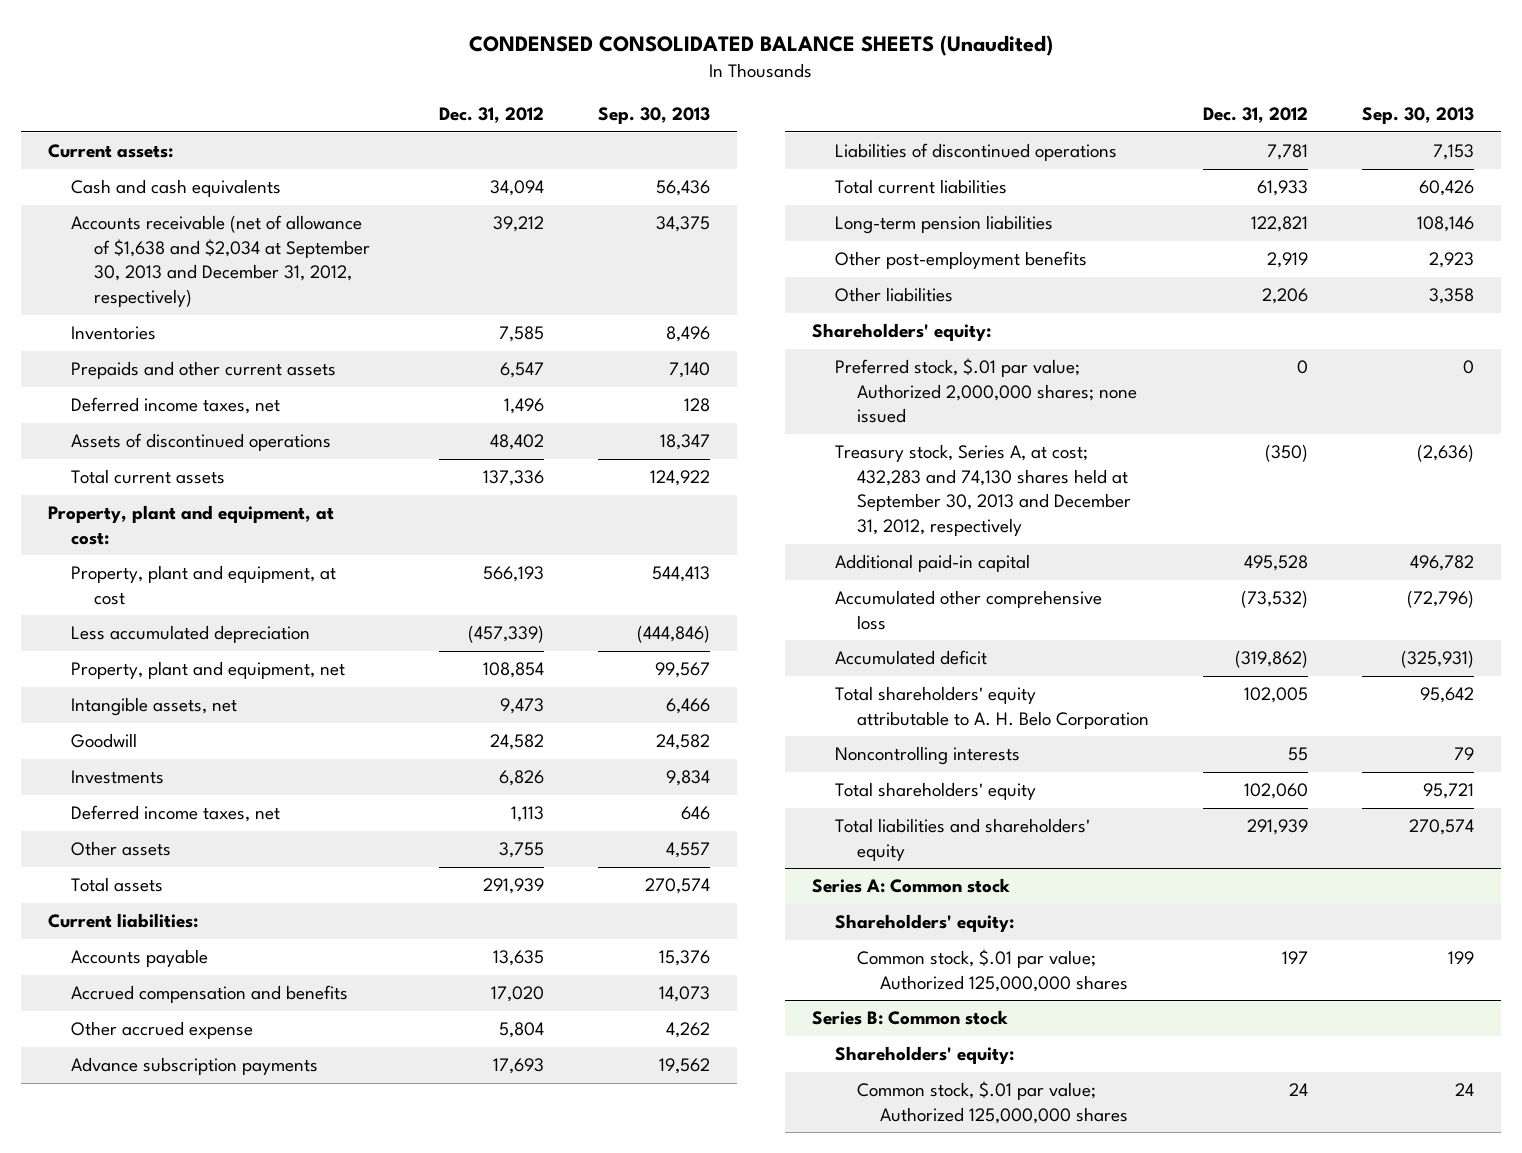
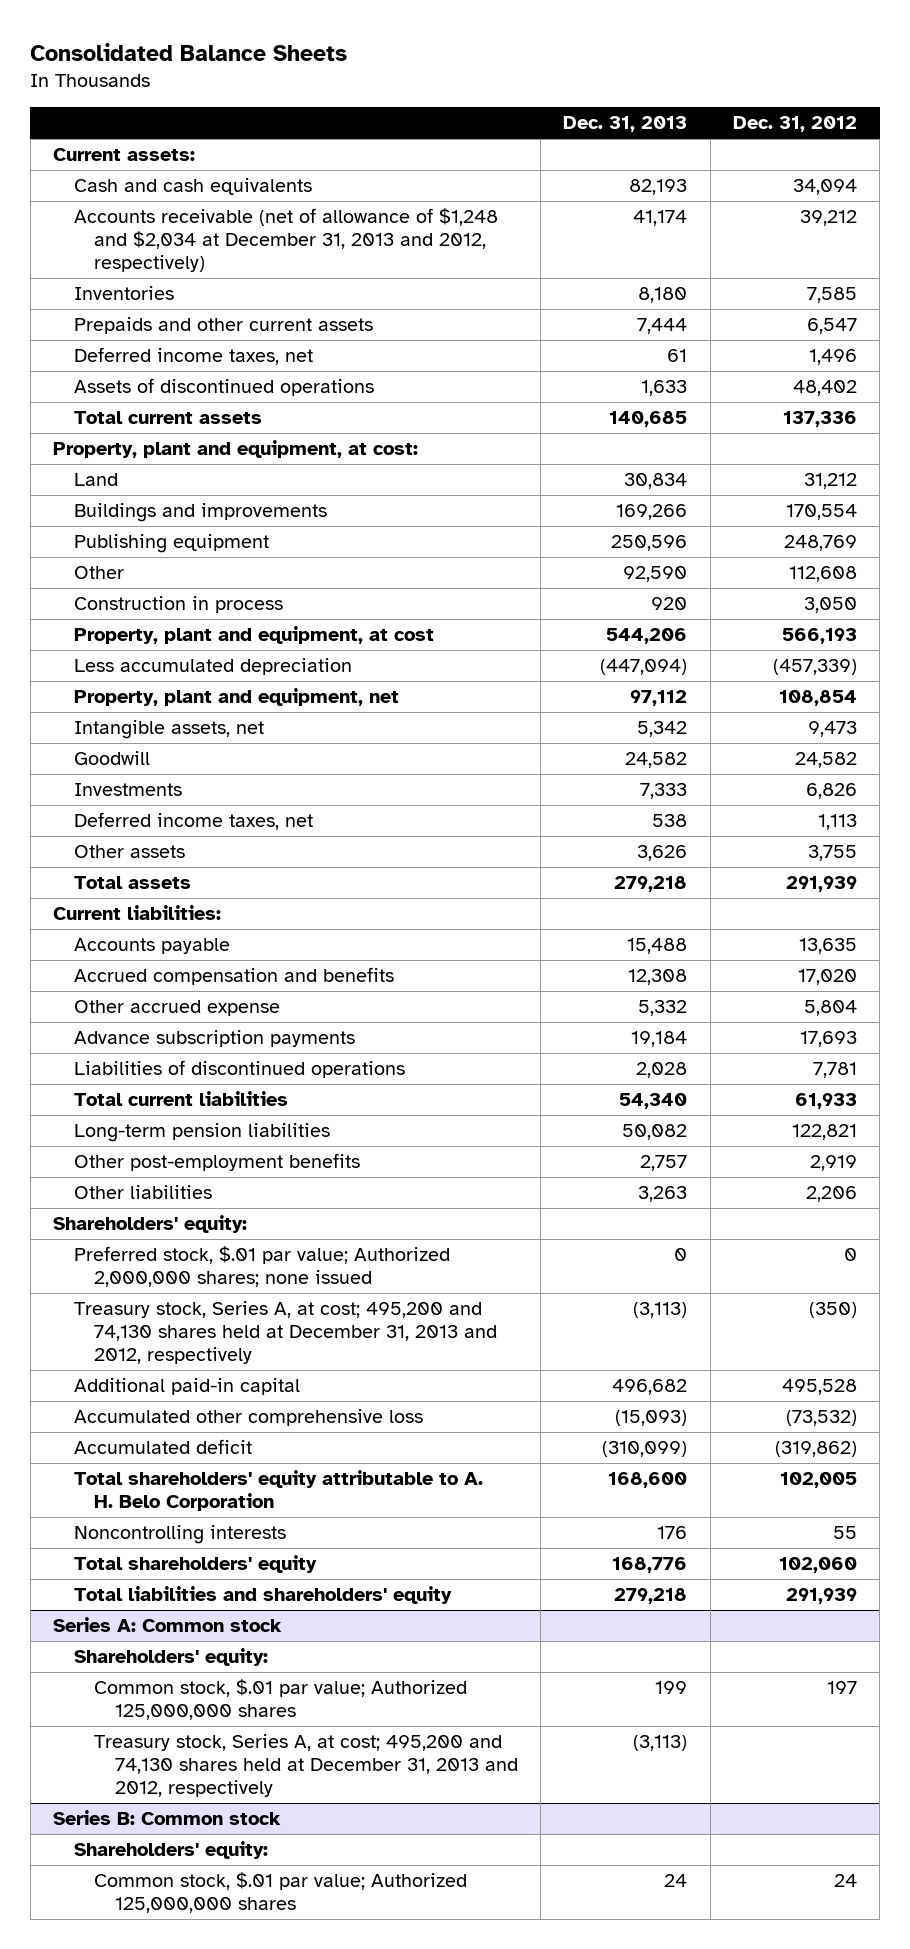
- CONDENSED CONSOLIDATED BALANCE SHEETS (Unaudited)
+ Consolidated Balance Sheets
- | Dec. 31, 2012 | Sep. 30, 2013
+ | Dec. 31, 2013 | Dec. 31, 2012
- Accounts receivable (net of allowance of $1,638 and $2,034 at September 30, 2013 and December 31, 2012, respectively) | 39,212 | 34,375
+ Accounts receivable (net of allowance of $1,248 and $2,034 at December 31, 2013 and 2012, respectively) | 41,174 | 39,212
+ Land | 30,834 | 31,212
+ Buildings and improvements | 169,266 | 170,554
+ Publishing equipment | 250,596 | 248,769
+ Other | 92,590 | 112,608
+ Construction in process | 920 | 3,050
- Treasury stock, Series A, at cost; 432,283 and 74,130 shares held at September 30, 2013 and December 31, 2012, respectively | (350) | (2,636)
+ Treasury stock, Series A, at cost; 495,200 and 74,130 shares held at December 31, 2013 and 2012, respectively | (3,113) | (350)
@ Series A: Common stock
+ Treasury stock, Series A, at cost; 495,200 and 74,130 shares held at December 31, 2013 and 2012, respectively | (3,113) |

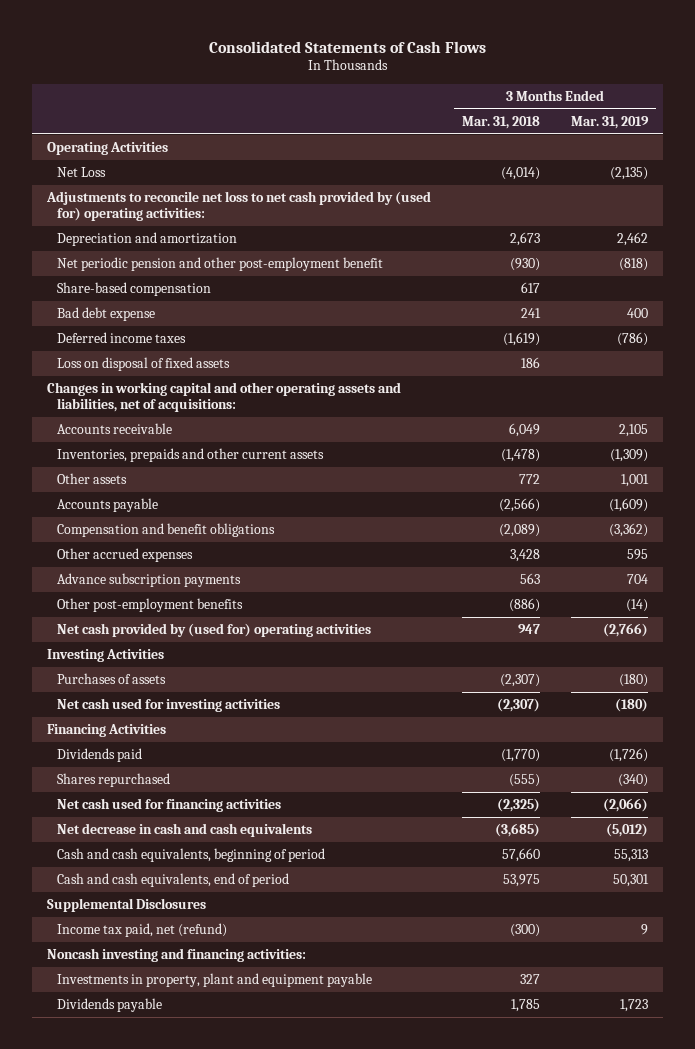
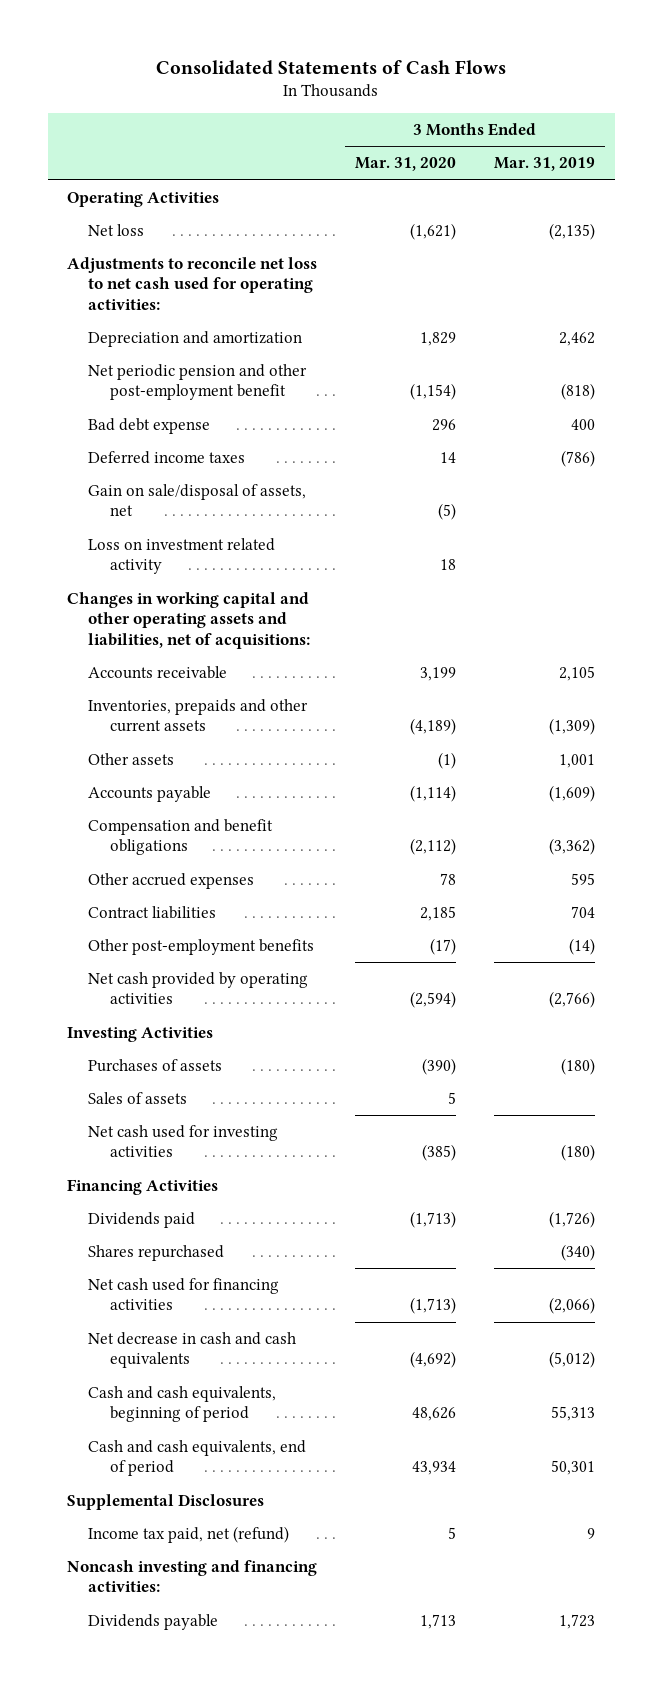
- | 3 Months Ended Mar. 31, 2018 | 3 Months Ended Mar. 31, 2019
+ | 3 Months Ended Mar. 31, 2020 | 3 Months Ended Mar. 31, 2019
- Net Loss | (4,014) | (2,135)
- Adjustments to reconcile net loss to net cash provided by (used for) operating activities:
+ Net loss | (1,621) | (2,135)
+ Adjustments to reconcile net loss to net cash used for operating activities:
- Share-based compensation | 617 |
- Loss on disposal of fixed assets | 186 |
+ Gain on sale/disposal of assets, net | (5) |
+ Loss on investment related activity | 18 |
- Advance subscription payments | 563 | 704
+ Contract liabilities | 2,185 | 704
- Net cash provided by (used for) operating activities | 947 | (2,766)
+ Net cash provided by operating activities | (2,594) | (2,766)
+ Sales of assets | 5 |
- Investments in property, plant and equipment payable | 327 |

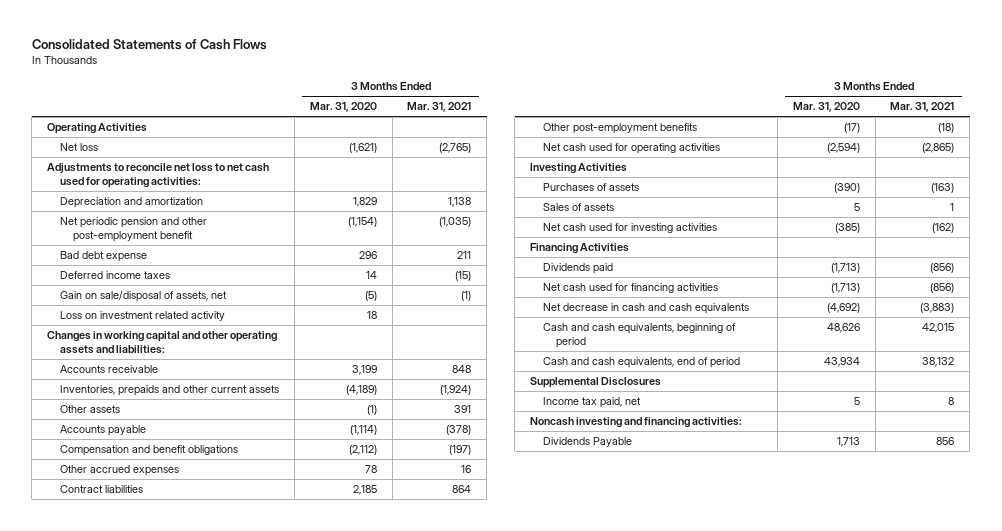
- | 3 Months Ended Mar. 31, 2020 | 3 Months Ended Mar. 31, 2019
+ | 3 Months Ended Mar. 31, 2020 | 3 Months Ended Mar. 31, 2021
- Changes in working capital and other operating assets and liabilities, net of acquisitions:
+ Changes in working capital and other operating assets and liabilities:
- Net cash provided by operating activities | (2,594) | (2,766)
+ Net cash used for operating activities | (2,594) | (2,865)
- Shares repurchased | | (340)
- Income tax paid, net (refund) | 5 | 9
+ Income tax paid, net | 5 | 8
- Dividends payable | 1,713 | 1,723
+ Dividends Payable | 1,713 | 856

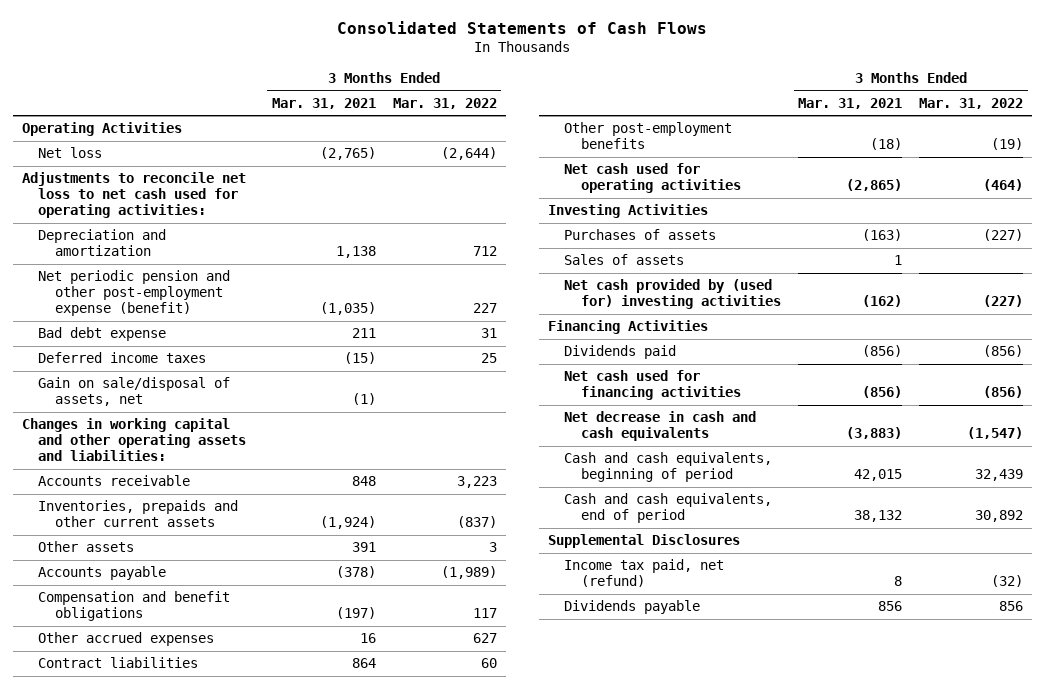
- | 3 Months Ended Mar. 31, 2020 | 3 Months Ended Mar. 31, 2021
+ | 3 Months Ended Mar. 31, 2021 | 3 Months Ended Mar. 31, 2022
- Net periodic pension and other post-employment benefit | (1,154) | (1,035)
+ Net periodic pension and other post-employment expense (benefit) | (1,035) | 227
- Loss on investment related activity | 18 |
- Net cash used for investing activities | (385) | (162)
+ Net cash provided by (used for) investing activities | (162) | (227)
- Income tax paid, net | 5 | 8
- Noncash investing and financing activities:
- Dividends Payable | 1,713 | 856
+ Income tax paid, net (refund) | 8 | (32)
+ Dividends payable | 856 | 856

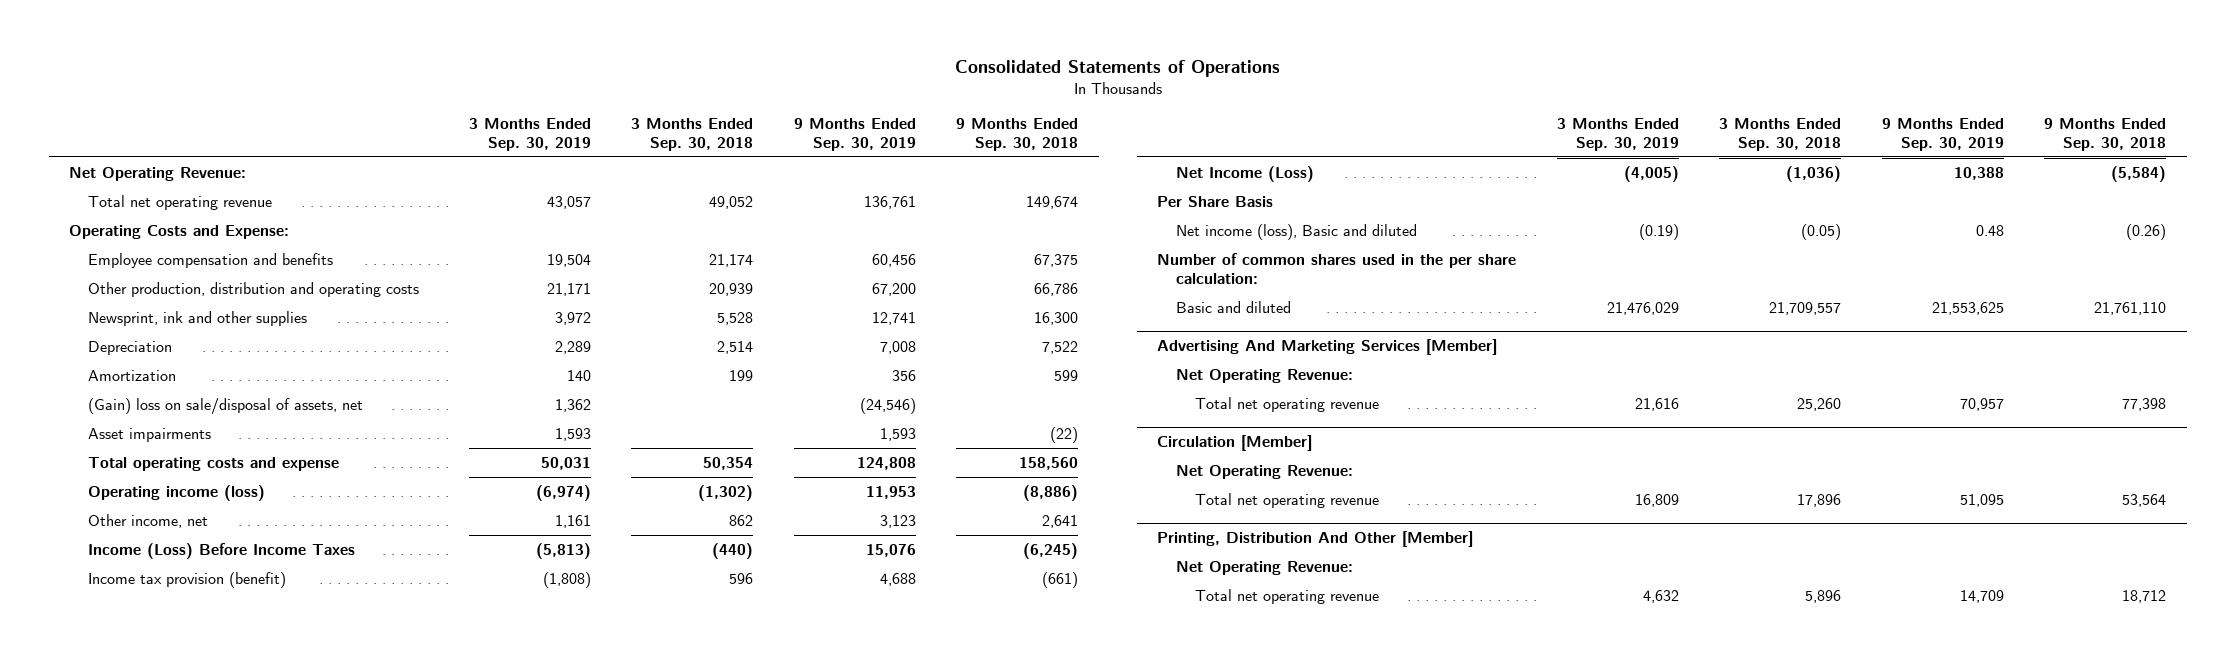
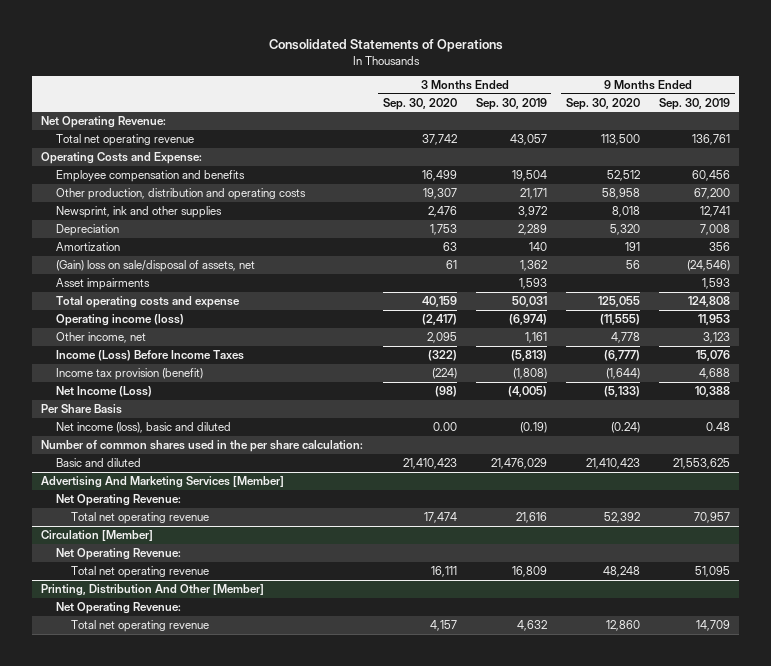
- | 3 Months Ended Sep. 30, 2019 | 3 Months Ended Sep. 30, 2018 | 9 Months Ended Sep. 30, 2019 | 9 Months Ended Sep. 30, 2018
+ | 3 Months Ended Sep. 30, 2020 | 3 Months Ended Sep. 30, 2019 | 9 Months Ended Sep. 30, 2020 | 9 Months Ended Sep. 30, 2019
- Net income (loss), Basic and diluted | (0.19) | (0.05) | 0.48 | (0.26)
+ Net income (loss), basic and diluted | 0.00 | (0.19) | (0.24) | 0.48

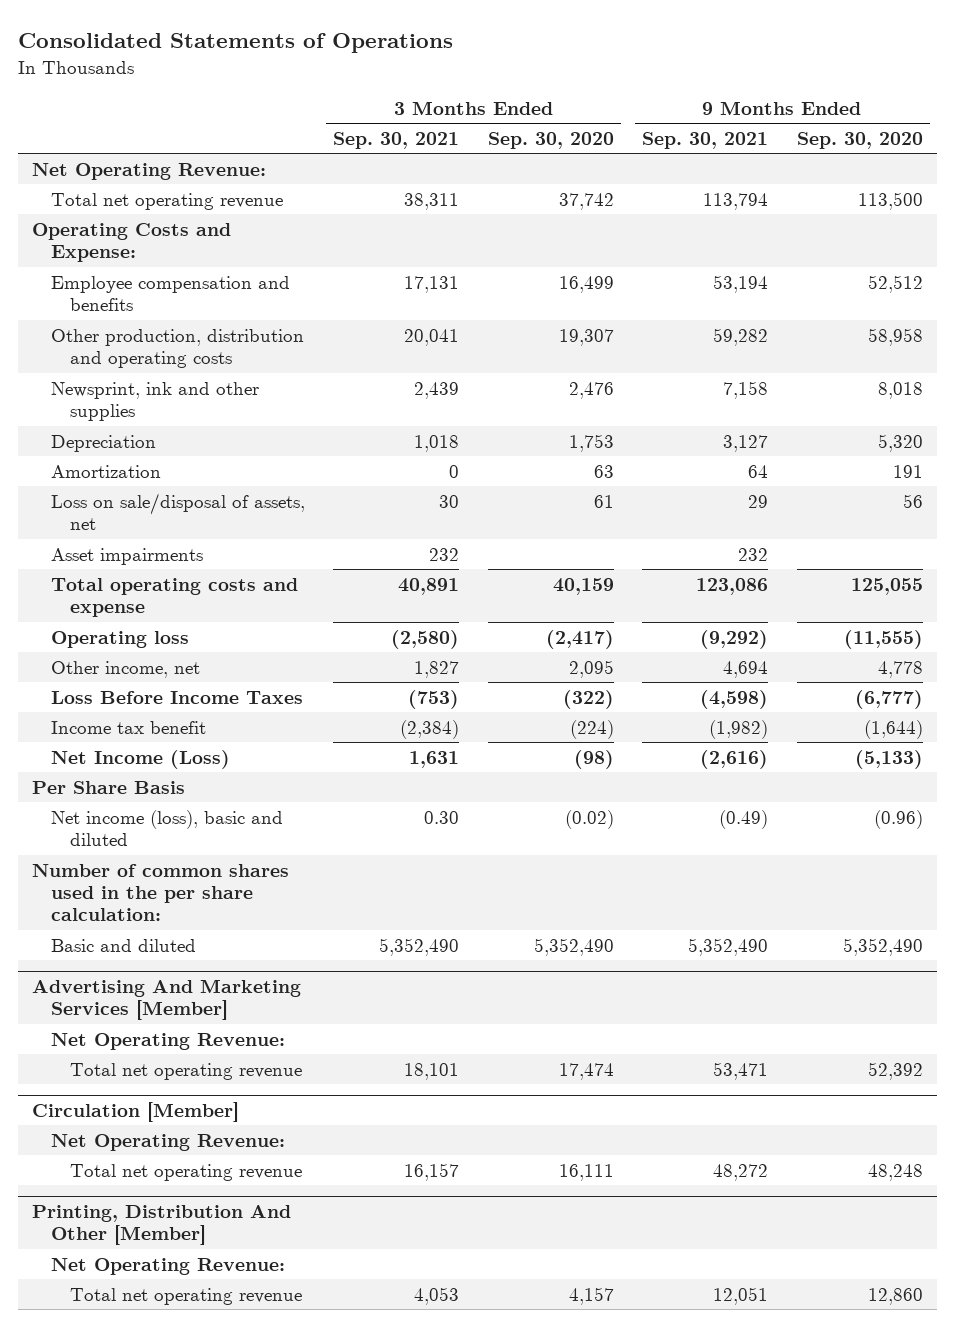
- | 3 Months Ended Sep. 30, 2020 | 3 Months Ended Sep. 30, 2019 | 9 Months Ended Sep. 30, 2020 | 9 Months Ended Sep. 30, 2019
+ | 3 Months Ended Sep. 30, 2021 | 3 Months Ended Sep. 30, 2020 | 9 Months Ended Sep. 30, 2021 | 9 Months Ended Sep. 30, 2020
- (Gain) loss on sale/disposal of assets, net | 61 | 1,362 | 56 | (24,546)
+ Loss on sale/disposal of assets, net | 30 | 61 | 29 | 56
- Operating income (loss) | (2,417) | (6,974) | (11,555) | 11,953
+ Operating loss | (2,580) | (2,417) | (9,292) | (11,555)
- Income (Loss) Before Income Taxes | (322) | (5,813) | (6,777) | 15,076
- Income tax provision (benefit) | (224) | (1,808) | (1,644) | 4,688
+ Loss Before Income Taxes | (753) | (322) | (4,598) | (6,777)
+ Income tax benefit | (2,384) | (224) | (1,982) | (1,644)
- Net income (loss), basic and diluted | 0.00 | (0.19) | (0.24) | 0.48
+ Net income (loss), basic and diluted | 0.30 | (0.02) | (0.49) | (0.96)
- Basic and diluted | 21,410,423 | 21,476,029 | 21,410,423 | 21,553,625
+ Basic and diluted | 5,352,490 | 5,352,490 | 5,352,490 | 5,352,490

